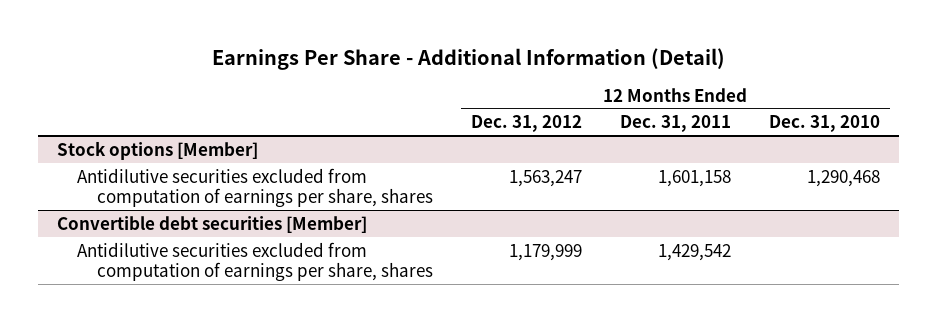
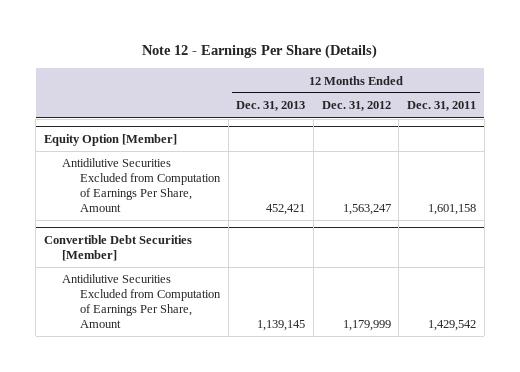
- Earnings Per Share - Additional Information (Detail)
+ Note 12 - Earnings Per Share (Details)
- | 12 Months Ended Dec. 31, 2012 | 12 Months Ended Dec. 31, 2011 | 12 Months Ended Dec. 31, 2010
+ | 12 Months Ended Dec. 31, 2013 | 12 Months Ended Dec. 31, 2012 | 12 Months Ended Dec. 31, 2011
- Stock options [Member]
- Antidilutive securities excluded from computation of earnings per share, shares | 1,563,247 | 1,601,158 | 1,290,468
- Convertible debt securities [Member]
- Antidilutive securities excluded from computation of earnings per share, shares | 1,179,999 | 1,429,542 |
+ Equity Option [Member]
+ Antidilutive Securities Excluded from Computation of Earnings Per Share, Amount | 452,421 | 1,563,247 | 1,601,158
+ Convertible Debt Securities [Member]
+ Antidilutive Securities Excluded from Computation of Earnings Per Share, Amount | 1,139,145 | 1,179,999 | 1,429,542

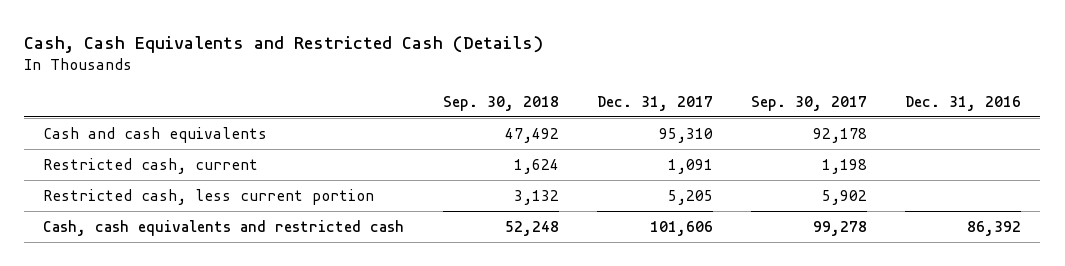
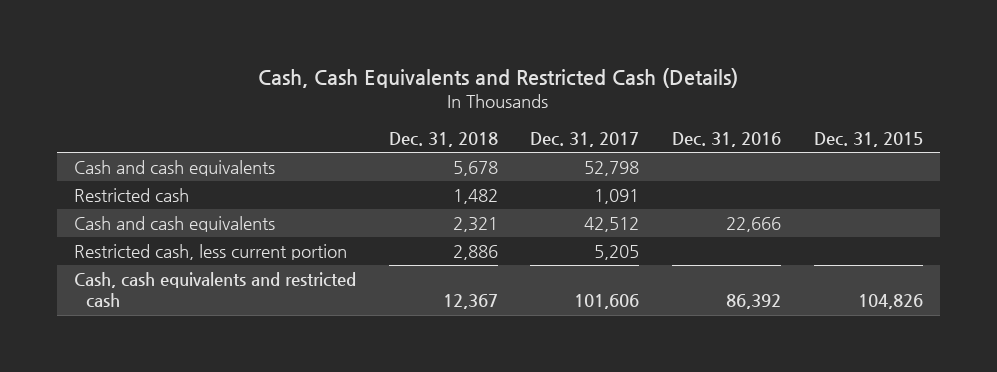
- | Sep. 30, 2018 | Dec. 31, 2017 | Sep. 30, 2017 | Dec. 31, 2016
+ | Dec. 31, 2018 | Dec. 31, 2017 | Dec. 31, 2016 | Dec. 31, 2015
- Cash and cash equivalents | 47,492 | 95,310 | 92,178 |
- Restricted cash, current | 1,624 | 1,091 | 1,198 |
+ Cash and cash equivalents | 5,678 | 52,798 | |
+ Restricted cash | 1,482 | 1,091 | |
+ Cash and cash equivalents | 2,321 | 42,512 | 22,666 |

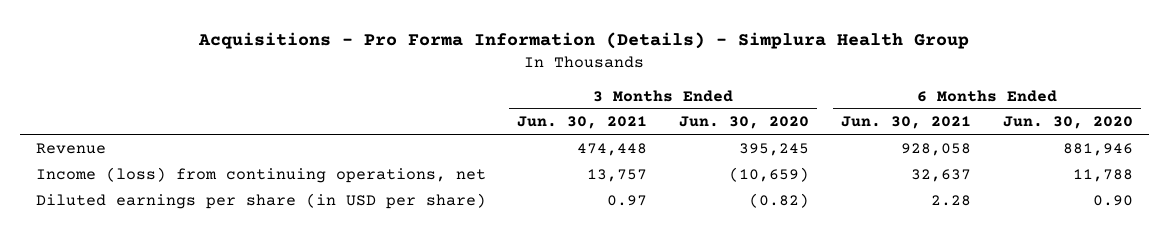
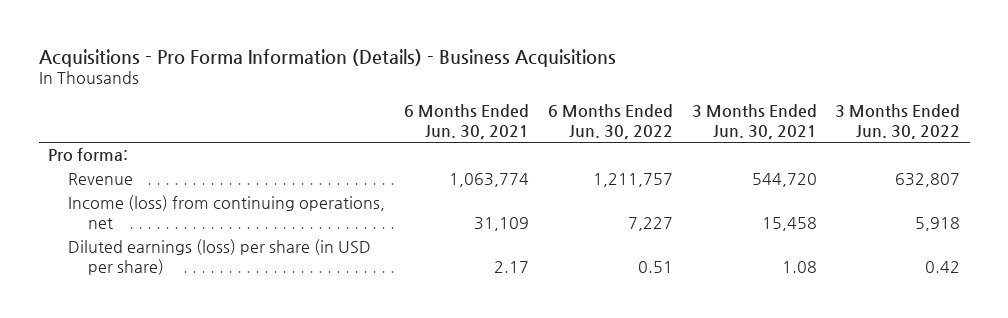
- Acquisitions - Pro Forma Information (Details) - Simplura Health Group
+ Acquisitions - Pro Forma Information (Details) - Business Acquisitions
- | 3 Months Ended Jun. 30, 2021 | 3 Months Ended Jun. 30, 2020 | 6 Months Ended Jun. 30, 2021 | 6 Months Ended Jun. 30, 2020
+ | 6 Months Ended Jun. 30, 2021 | 6 Months Ended Jun. 30, 2022 | 3 Months Ended Jun. 30, 2021 | 3 Months Ended Jun. 30, 2022
- Revenue | 474,448 | 395,245 | 928,058 | 881,946
- Income (loss) from continuing operations, net | 13,757 | (10,659) | 32,637 | 11,788
- Diluted earnings per share (in USD per share) | 0.97 | (0.82) | 2.28 | 0.90
+ Pro forma:
+ Revenue | 1,063,774 | 1,211,757 | 544,720 | 632,807
+ Income (loss) from continuing operations, net | 31,109 | 7,227 | 15,458 | 5,918
+ Diluted earnings (loss) per share (in USD per share) | 2.17 | 0.51 | 1.08 | 0.42

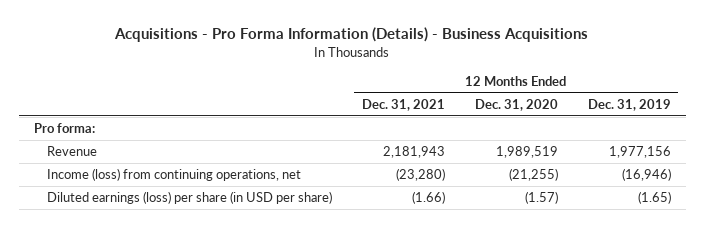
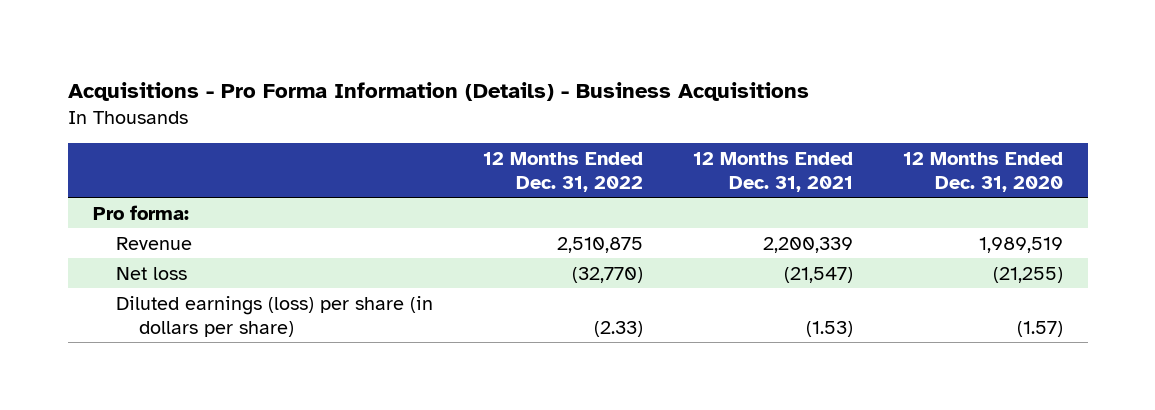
- | 12 Months Ended Dec. 31, 2021 | 12 Months Ended Dec. 31, 2020 | 12 Months Ended Dec. 31, 2019
+ | 12 Months Ended Dec. 31, 2022 | 12 Months Ended Dec. 31, 2021 | 12 Months Ended Dec. 31, 2020
- Revenue | 2,181,943 | 1,989,519 | 1,977,156
- Income (loss) from continuing operations, net | (23,280) | (21,255) | (16,946)
- Diluted earnings (loss) per share (in USD per share) | (1.66) | (1.57) | (1.65)
+ Revenue | 2,510,875 | 2,200,339 | 1,989,519
+ Net loss | (32,770) | (21,547) | (21,255)
+ Diluted earnings (loss) per share (in dollars per share) | (2.33) | (1.53) | (1.57)

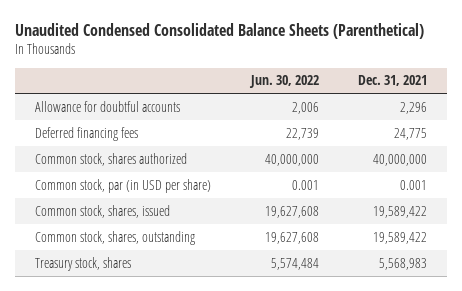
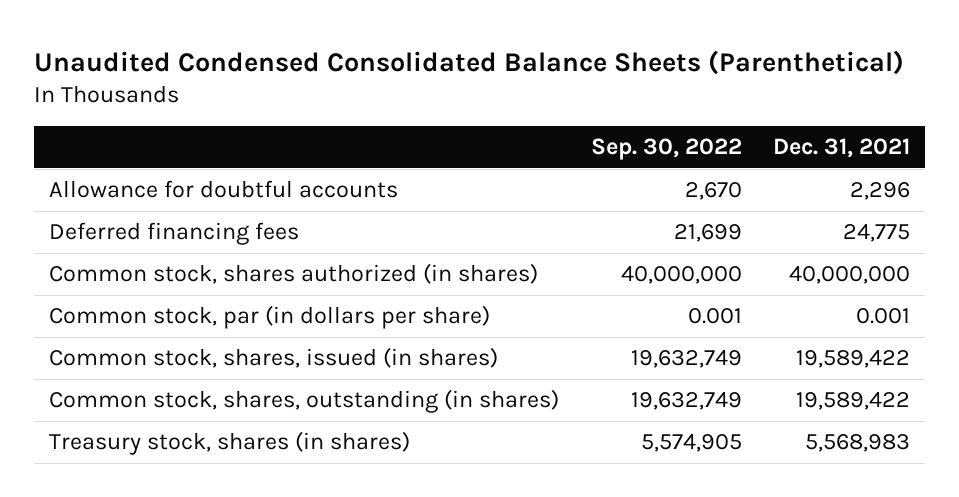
- | Jun. 30, 2022 | Dec. 31, 2021
+ | Sep. 30, 2022 | Dec. 31, 2021
- Common stock, shares authorized | 40,000,000 | 40,000,000
- Common stock, par (in USD per share) | 0.001 | 0.001
- Common stock, shares, issued | 19,627,608 | 19,589,422
- Common stock, shares, outstanding | 19,627,608 | 19,589,422
- Treasury stock, shares | 5,574,484 | 5,568,983
+ Common stock, shares authorized (in shares) | 40,000,000 | 40,000,000
+ Common stock, par (in dollars per share) | 0.001 | 0.001
+ Common stock, shares, issued (in shares) | 19,632,749 | 19,589,422
+ Common stock, shares, outstanding (in shares) | 19,632,749 | 19,589,422
+ Treasury stock, shares (in shares) | 5,574,905 | 5,568,983

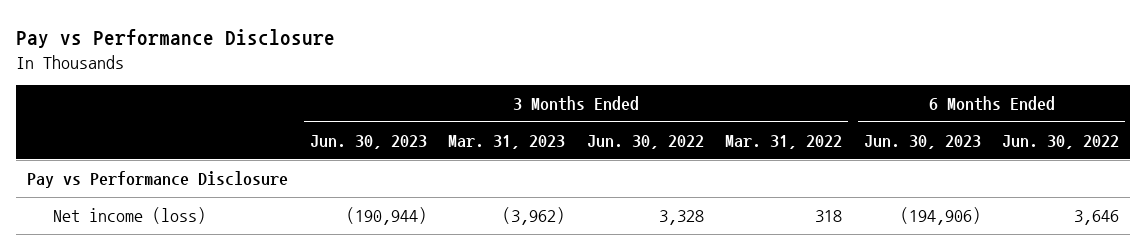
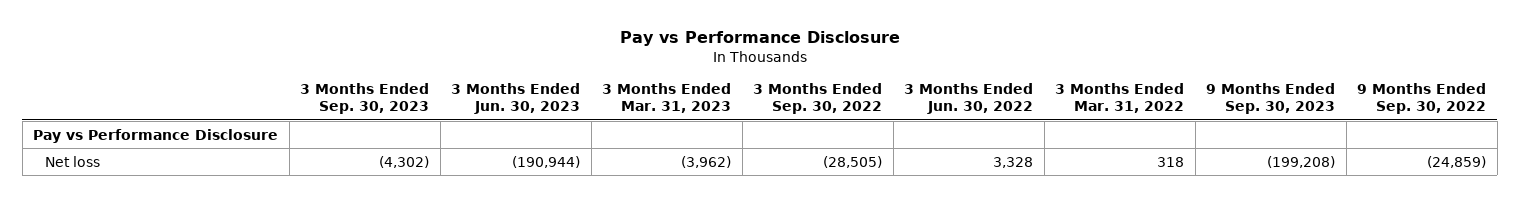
- | 3 Months Ended Jun. 30, 2023 | 3 Months Ended Mar. 31, 2023 | 3 Months Ended Jun. 30, 2022 | 3 Months Ended Mar. 31, 2022 | 6 Months Ended Jun. 30, 2023 | 6 Months Ended Jun. 30, 2022
+ | 3 Months Ended Sep. 30, 2023 | 3 Months Ended Jun. 30, 2023 | 3 Months Ended Mar. 31, 2023 | 3 Months Ended Sep. 30, 2022 | 3 Months Ended Jun. 30, 2022 | 3 Months Ended Mar. 31, 2022 | 9 Months Ended Sep. 30, 2023 | 9 Months Ended Sep. 30, 2022
- Net income (loss) | (190,944) | (3,962) | 3,328 | 318 | (194,906) | 3,646
+ Net loss | (4,302) | (190,944) | (3,962) | (28,505) | 3,328 | 318 | (199,208) | (24,859)

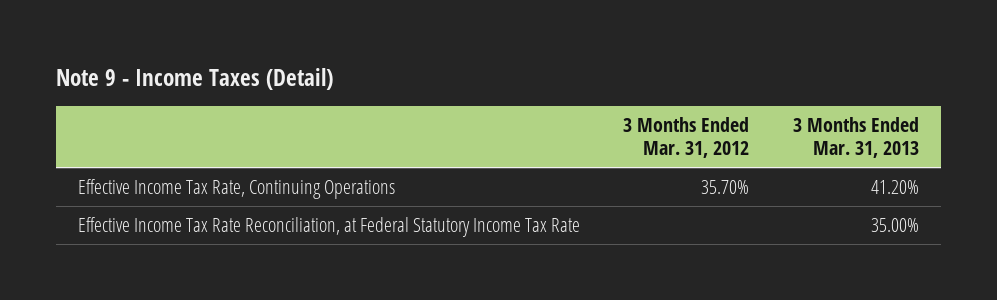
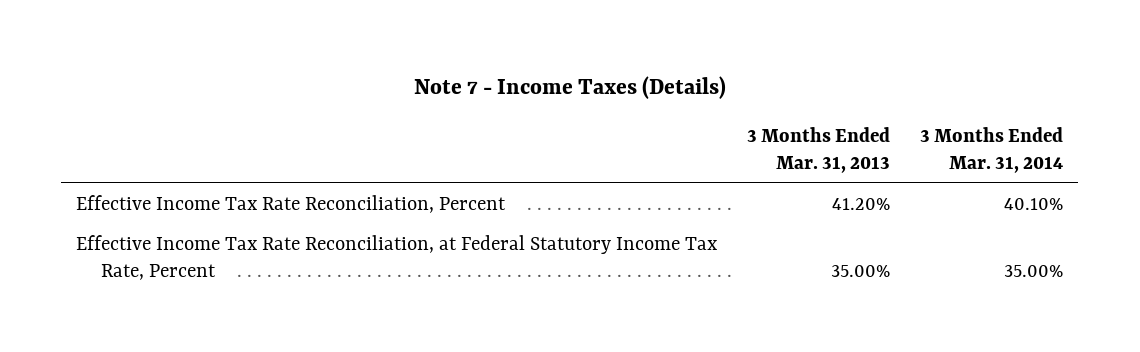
- Note 9 - Income Taxes (Detail)
+ Note 7 - Income Taxes (Details)
- | 3 Months Ended Mar. 31, 2012 | 3 Months Ended Mar. 31, 2013
+ | 3 Months Ended Mar. 31, 2013 | 3 Months Ended Mar. 31, 2014
- Effective Income Tax Rate, Continuing Operations | 35.70% | 41.20%
- Effective Income Tax Rate Reconciliation, at Federal Statutory Income Tax Rate | | 35.00%
+ Effective Income Tax Rate Reconciliation, Percent | 41.20% | 40.10%
+ Effective Income Tax Rate Reconciliation, at Federal Statutory Income Tax Rate, Percent | 35.00% | 35.00%

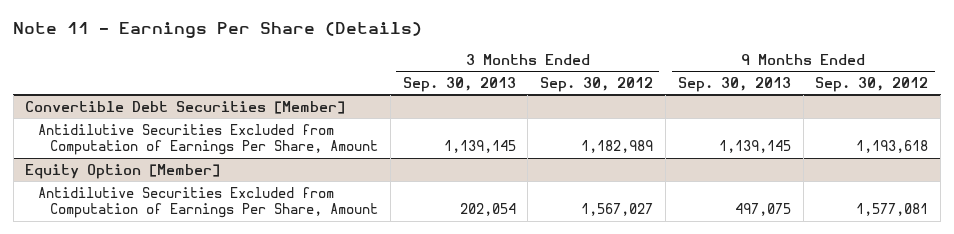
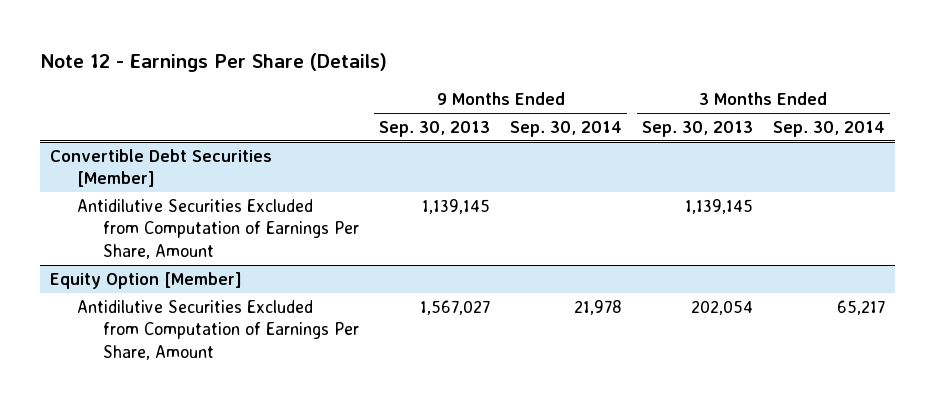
- Note 11 - Earnings Per Share (Details)
+ Note 12 - Earnings Per Share (Details)
- | 3 Months Ended Sep. 30, 2013 | 3 Months Ended Sep. 30, 2012 | 9 Months Ended Sep. 30, 2013 | 9 Months Ended Sep. 30, 2012
+ | 9 Months Ended Sep. 30, 2013 | 9 Months Ended Sep. 30, 2014 | 3 Months Ended Sep. 30, 2013 | 3 Months Ended Sep. 30, 2014
@ Equity Option [Member]
- Antidilutive Securities Excluded from Computation of Earnings Per Share, Amount | 202,054 | 1,567,027 | 497,075 | 1,577,081
+ Antidilutive Securities Excluded from Computation of Earnings Per Share, Amount | 1,567,027 | 21,978 | 202,054 | 65,217

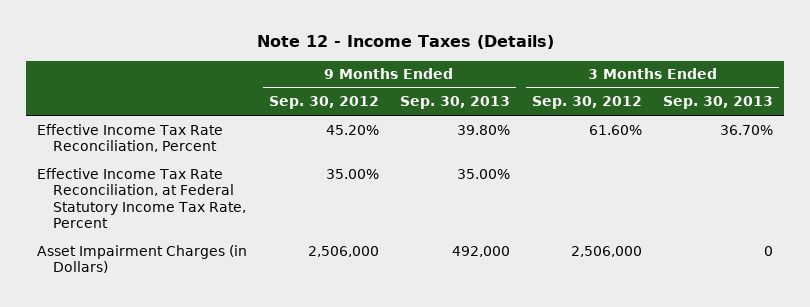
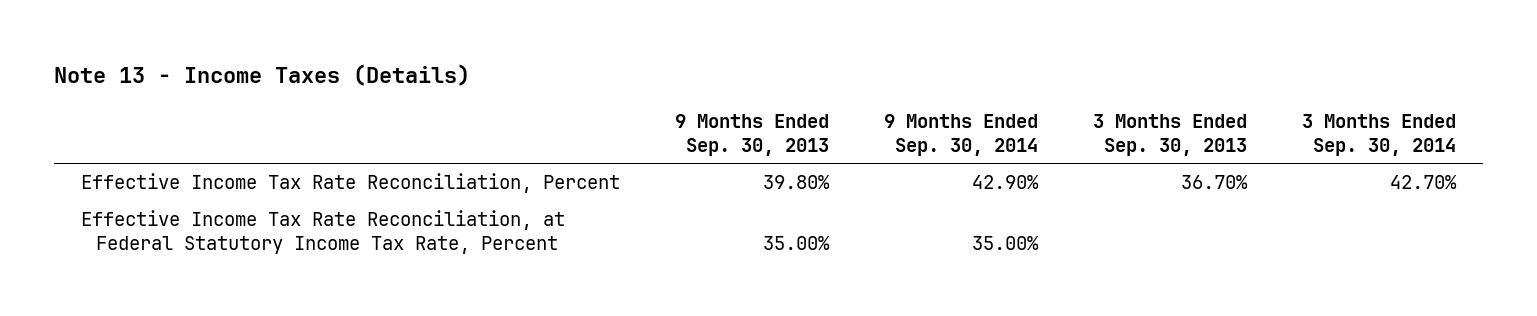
- Note 12 - Income Taxes (Details)
+ Note 13 - Income Taxes (Details)
- | 9 Months Ended Sep. 30, 2012 | 9 Months Ended Sep. 30, 2013 | 3 Months Ended Sep. 30, 2012 | 3 Months Ended Sep. 30, 2013
+ | 9 Months Ended Sep. 30, 2013 | 9 Months Ended Sep. 30, 2014 | 3 Months Ended Sep. 30, 2013 | 3 Months Ended Sep. 30, 2014
- Asset Impairment Charges (in Dollars) | 2,506,000 | 492,000 | 2,506,000 | 0

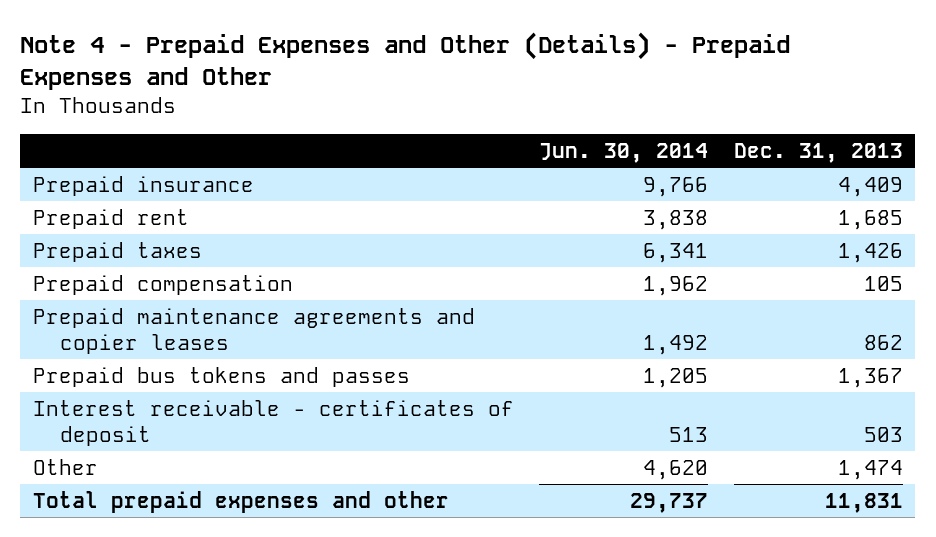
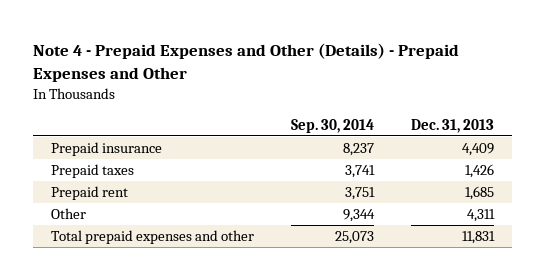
- | Jun. 30, 2014 | Dec. 31, 2013
+ | Sep. 30, 2014 | Dec. 31, 2013
- Prepaid compensation | 1,962 | 105
- Prepaid maintenance agreements and copier leases | 1,492 | 862
- Prepaid bus tokens and passes | 1,205 | 1,367
- Interest receivable - certificates of deposit | 513 | 503
- Other | 4,620 | 1,474
moved down: Prepaid rent | 3,751 | 1,685
+ Other | 9,344 | 4,311

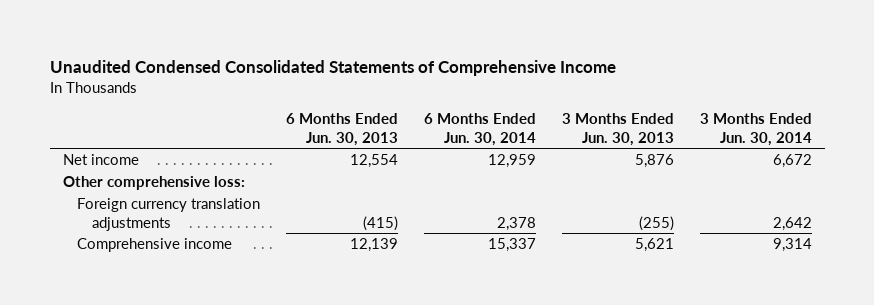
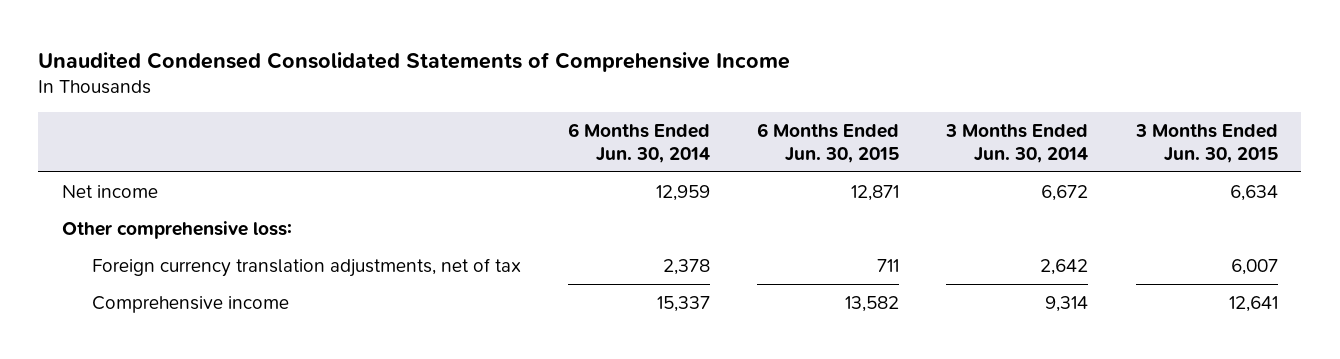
- | 6 Months Ended Jun. 30, 2013 | 6 Months Ended Jun. 30, 2014 | 3 Months Ended Jun. 30, 2013 | 3 Months Ended Jun. 30, 2014
+ | 6 Months Ended Jun. 30, 2014 | 6 Months Ended Jun. 30, 2015 | 3 Months Ended Jun. 30, 2014 | 3 Months Ended Jun. 30, 2015
- Foreign currency translation adjustments | (415) | 2,378 | (255) | 2,642
+ Foreign currency translation adjustments, net of tax | 2,378 | 711 | 2,642 | 6,007

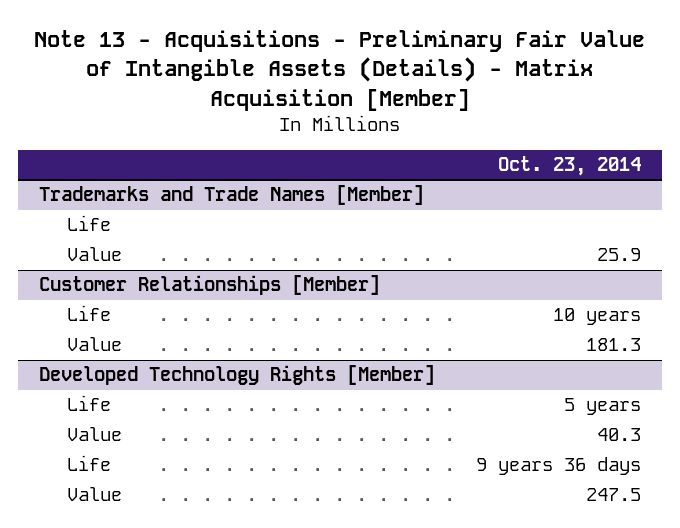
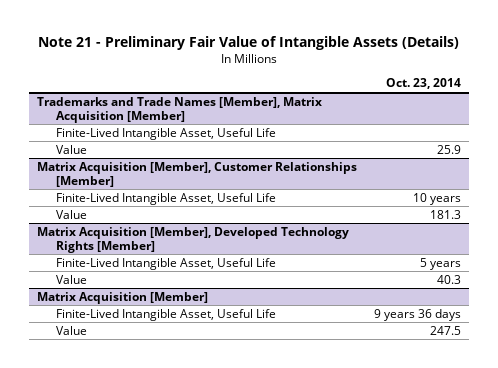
- Note 13 - Acquisitions - Preliminary Fair Value of Intangible Assets (Details) - Matrix Acquisition [Member]
+ Note 21 - Preliminary Fair Value of Intangible Assets (Details)
- Trademarks and Trade Names [Member]
- Life
+ Trademarks and Trade Names [Member], Matrix Acquisition [Member]
+ Finite-Lived Intangible Asset, Useful Life
- Customer Relationships [Member]
- Life | 10 years
+ Matrix Acquisition [Member], Customer Relationships [Member]
+ Finite-Lived Intangible Asset, Useful Life | 10 years
- Developed Technology Rights [Member]
- Life | 5 years
+ Matrix Acquisition [Member], Developed Technology Rights [Member]
+ Finite-Lived Intangible Asset, Useful Life | 5 years
- Life | 9 years 36 days
+ Matrix Acquisition [Member]
+ Finite-Lived Intangible Asset, Useful Life | 9 years 36 days

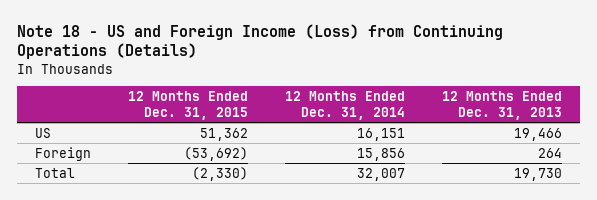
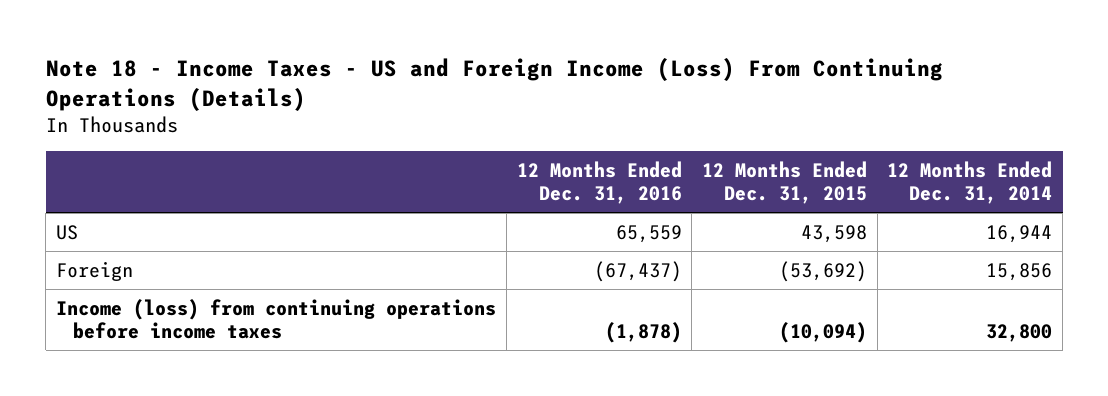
- Note 18 - US and Foreign Income (Loss) from Continuing Operations (Details)
+ Note 18 - Income Taxes - US and Foreign Income (Loss) From Continuing Operations (Details)
- | 12 Months Ended Dec. 31, 2015 | 12 Months Ended Dec. 31, 2014 | 12 Months Ended Dec. 31, 2013
+ | 12 Months Ended Dec. 31, 2016 | 12 Months Ended Dec. 31, 2015 | 12 Months Ended Dec. 31, 2014
- US | 51,362 | 16,151 | 19,466
+ US | 65,559 | 43,598 | 16,944
- Total | (2,330) | 32,007 | 19,730
+ Income (loss) from continuing operations before income taxes | (1,878) | (10,094) | 32,800

